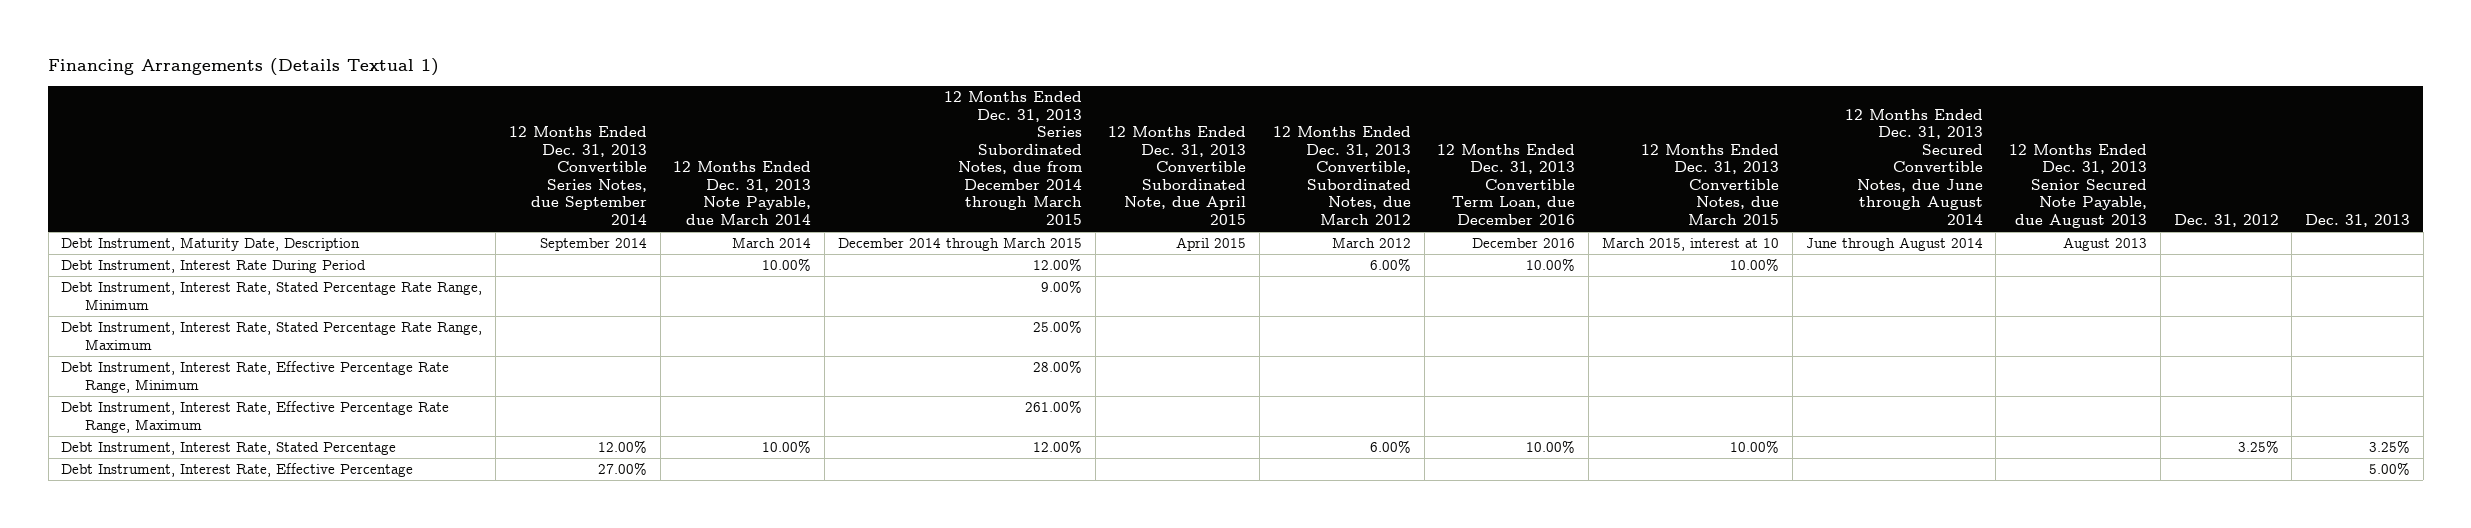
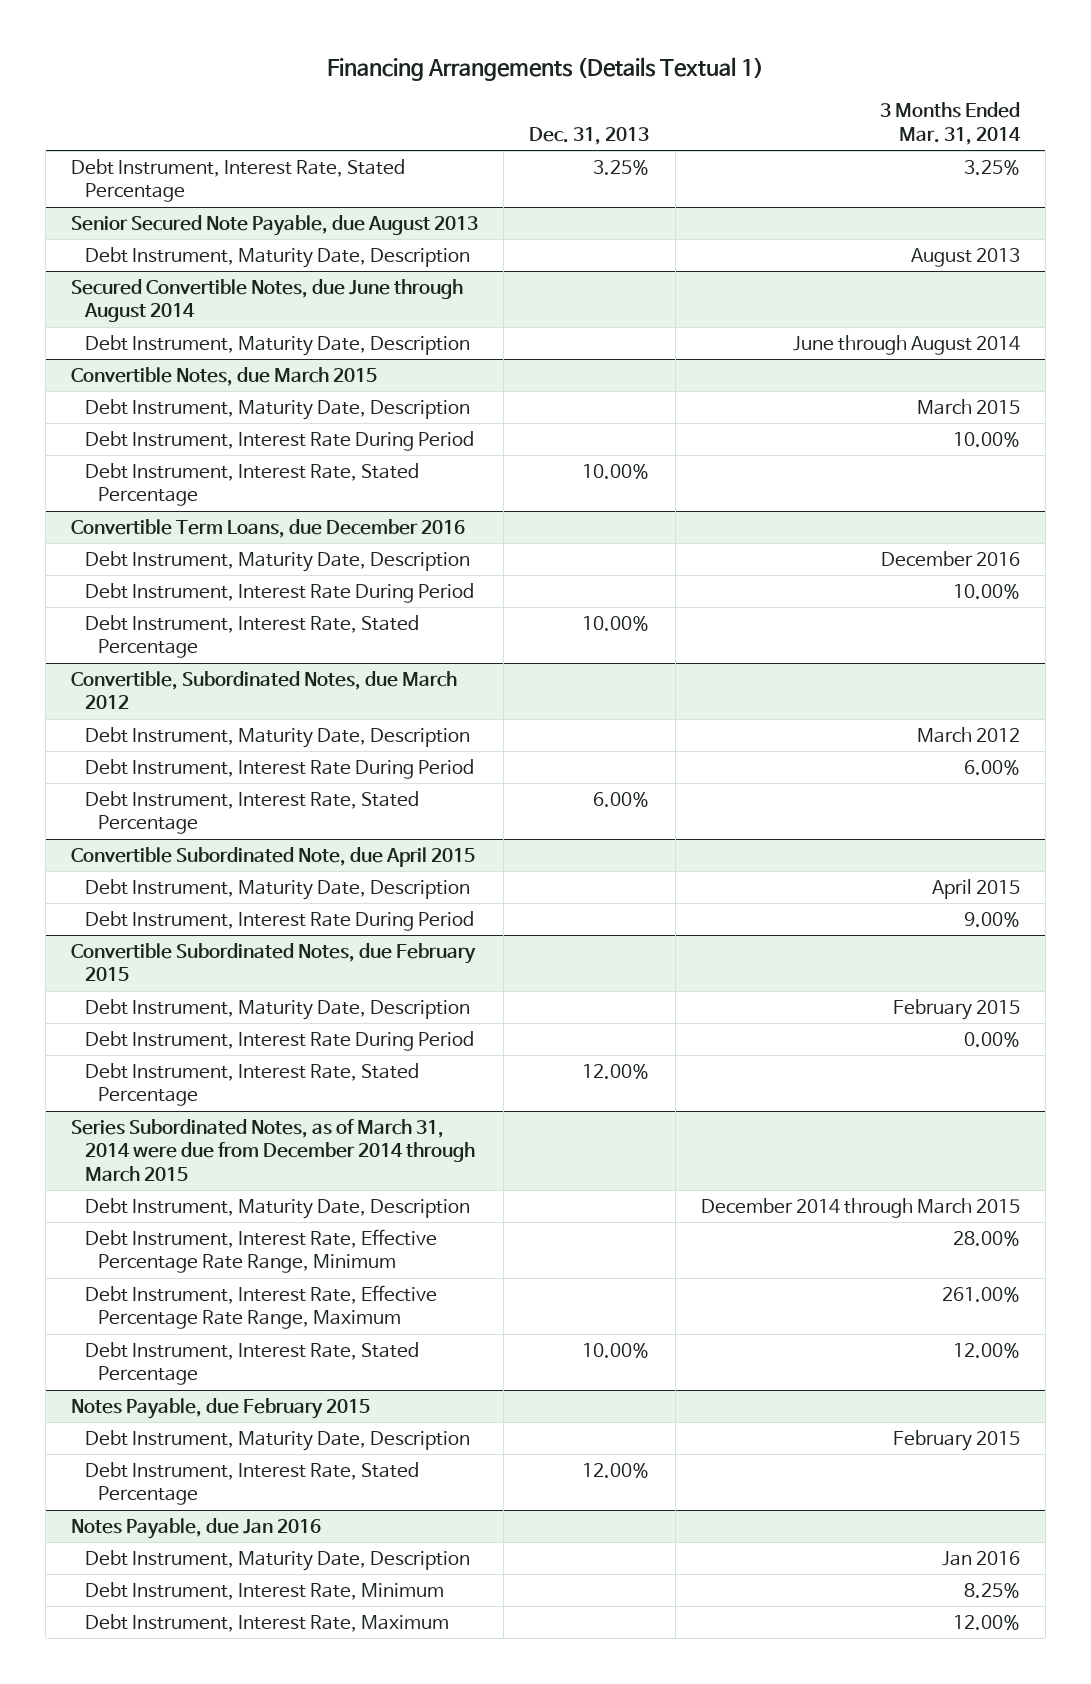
- | 12 Months Ended Dec. 31, 2013 Convertible Series Notes, due September 2014 | 12 Months Ended Dec. 31, 2013 Note Payable, due March 2014 | 12 Months Ended Dec. 31, 2013 Series Subordinated Notes, due from December 2014 through March 2015 | 12 Months Ended Dec. 31, 2013 Convertible Subordinated Note, due April 2015 | 12 Months Ended Dec. 31, 2013 Convertible, Subordinated Notes, due March 2012 | 12 Months Ended Dec. 31, 2013 Convertible Term Loan, due December 2016 | 12 Months Ended Dec. 31, 2013 Convertible Notes, due March 2015 | 12 Months Ended Dec. 31, 2013 Secured Convertible Notes, due June through August 2014 | 12 Months Ended Dec. 31, 2013 Senior Secured Note Payable, due August 2013 | Dec. 31, 2012 | Dec. 31, 2013
+ | Dec. 31, 2013 | 3 Months Ended Mar. 31, 2014
- Debt Instrument, Maturity Date, Description | September 2014 | March 2014 | December 2014 through March 2015 | April 2015 | March 2012 | December 2016 | March 2015, interest at 10 | June through August 2014 | August 2013 | |
- Debt Instrument, Interest Rate During Period | | 10.00% | 12.00% | | 6.00% | 10.00% | 10.00% | | | |
- Debt Instrument, Interest Rate, Stated Percentage Rate Range, Minimum | | | 9.00% | | | | | | | |
- Debt Instrument, Interest Rate, Stated Percentage Rate Range, Maximum | | | 25.00% | | | | | | | |
- Debt Instrument, Interest Rate, Effective Percentage Rate Range, Minimum | | | 28.00% | | | | | | | |
- Debt Instrument, Interest Rate, Effective Percentage Rate Range, Maximum | | | 261.00% | | | | | | | |
- Debt Instrument, Interest Rate, Effective Percentage | 27.00% | | | | | | | | | | 5.00%
+ Senior Secured Note Payable, due August 2013
+ Debt Instrument, Maturity Date, Description | | August 2013
+ Secured Convertible Notes, due June through August 2014
+ Debt Instrument, Maturity Date, Description | | June through August 2014
+ Convertible Notes, due March 2015
+ Debt Instrument, Maturity Date, Description | | March 2015
+ Debt Instrument, Interest Rate During Period | | 10.00%
+ Debt Instrument, Interest Rate, Stated Percentage | 10.00% |
+ Convertible Term Loans, due December 2016
+ Debt Instrument, Maturity Date, Description | | December 2016
+ Debt Instrument, Interest Rate During Period | | 10.00%
+ Debt Instrument, Interest Rate, Stated Percentage | 10.00% |
+ Convertible, Subordinated Notes, due March 2012
+ Debt Instrument, Maturity Date, Description | | March 2012
+ Debt Instrument, Interest Rate During Period | | 6.00%
+ Debt Instrument, Interest Rate, Stated Percentage | 6.00% |
+ Convertible Subordinated Note, due April 2015
+ Debt Instrument, Maturity Date, Description | | April 2015
+ Debt Instrument, Interest Rate During Period | | 9.00%
+ Convertible Subordinated Notes, due February 2015
+ Debt Instrument, Maturity Date, Description | | February 2015
+ Debt Instrument, Interest Rate During Period | | 0.00%
+ Debt Instrument, Interest Rate, Stated Percentage | 12.00% |
+ Series Subordinated Notes, as of March 31, 2014 were due from December 2014 through March 2015
+ Debt Instrument, Maturity Date, Description | | December 2014 through March 2015
+ Debt Instrument, Interest Rate, Effective Percentage Rate Range, Minimum | | 28.00%
+ Debt Instrument, Interest Rate, Effective Percentage Rate Range, Maximum | | 261.00%
+ Debt Instrument, Interest Rate, Stated Percentage | 10.00% | 12.00%
+ Notes Payable, due February 2015
+ Debt Instrument, Maturity Date, Description | | February 2015
+ Debt Instrument, Interest Rate, Stated Percentage | 12.00% |
+ Notes Payable, due Jan 2016
+ Debt Instrument, Maturity Date, Description | | Jan 2016
+ Debt Instrument, Interest Rate, Minimum | | 8.25%
+ Debt Instrument, Interest Rate, Maximum | | 12.00%

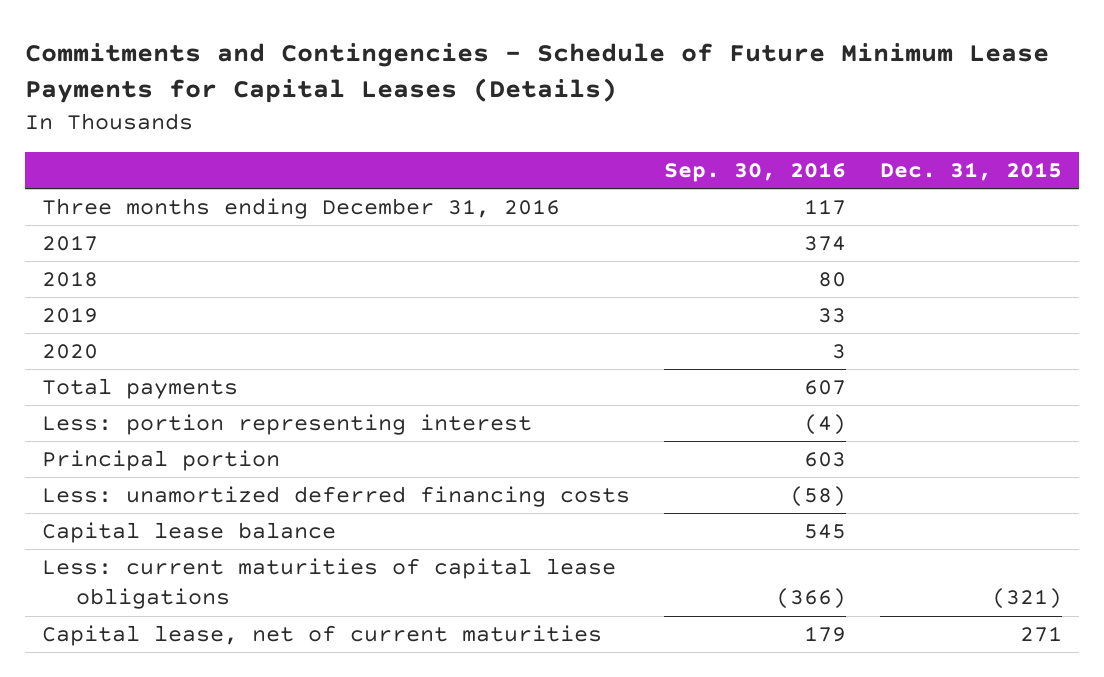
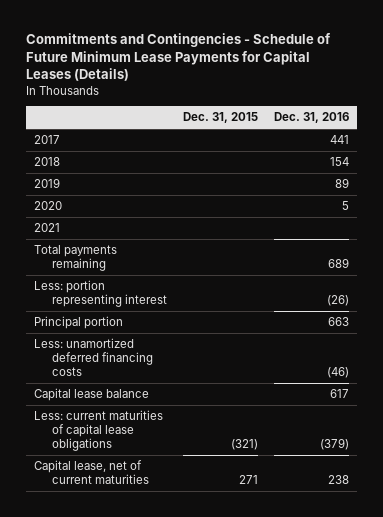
- | Sep. 30, 2016 | Dec. 31, 2015
+ | Dec. 31, 2015 | Dec. 31, 2016
- Three months ending December 31, 2016 | 117 |
- Total payments | 607 |
+ 2021
+ Total payments remaining | | 689

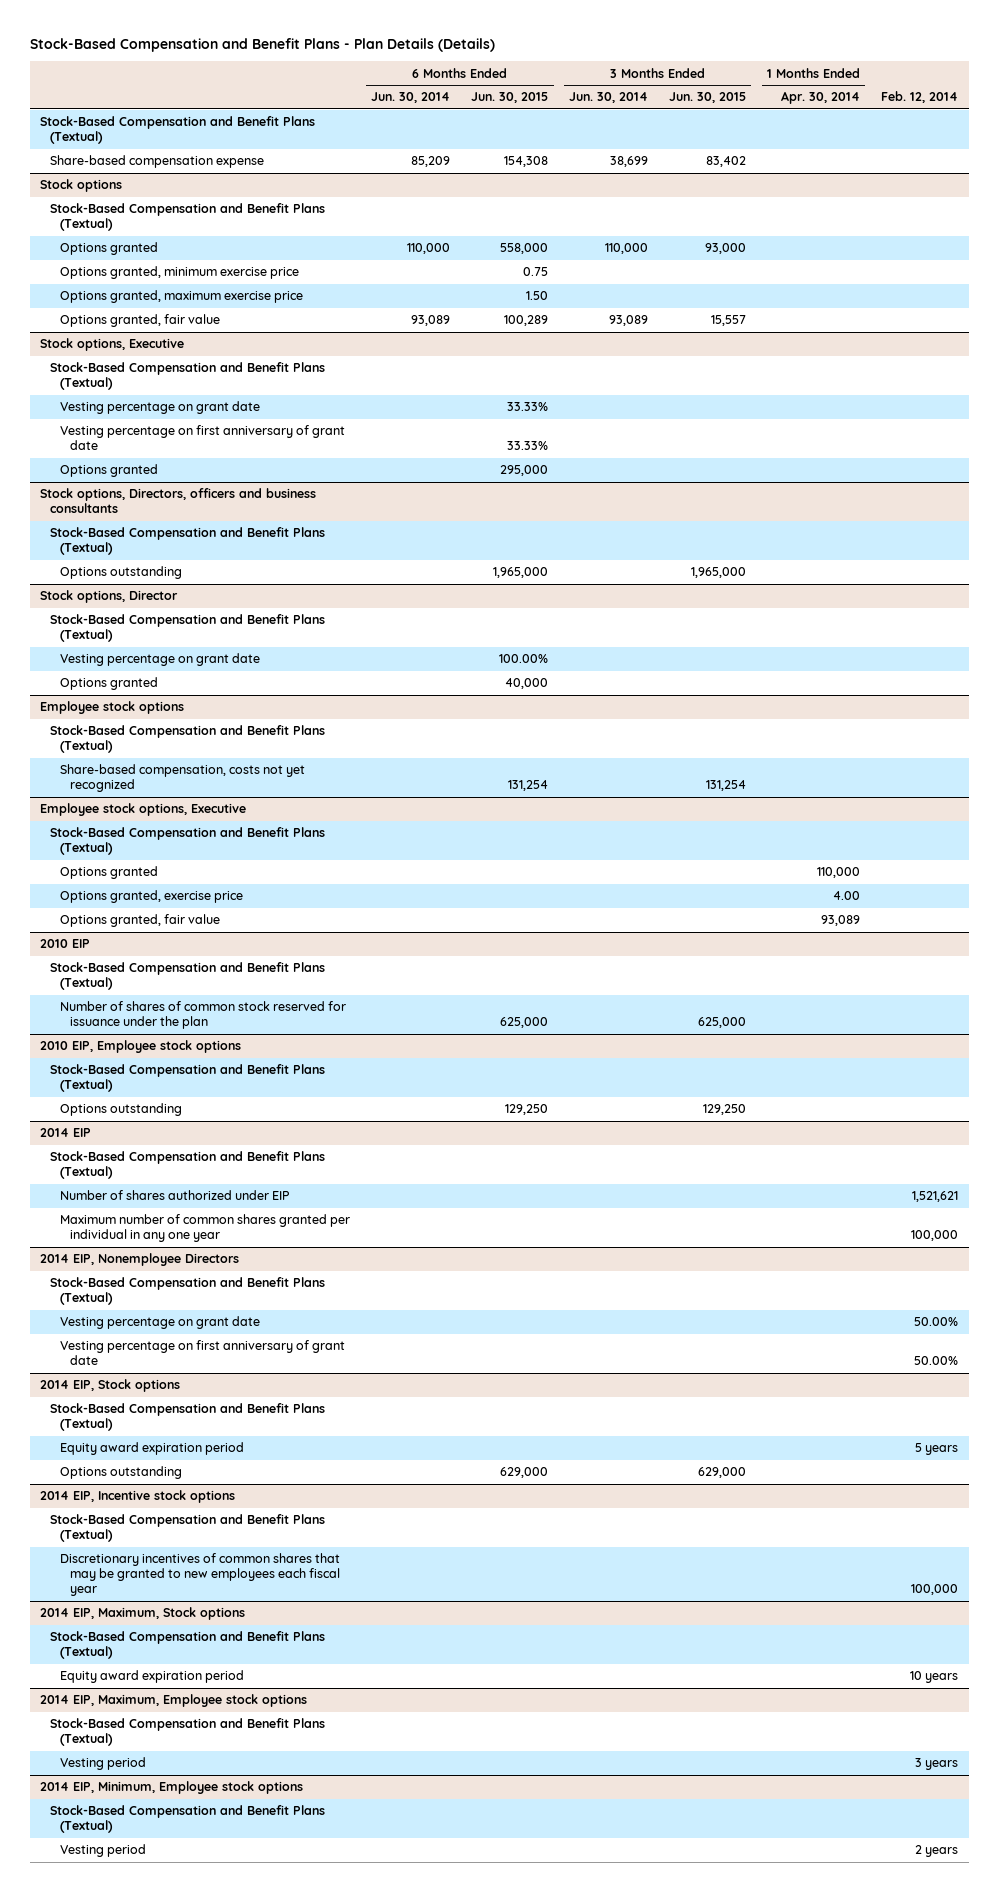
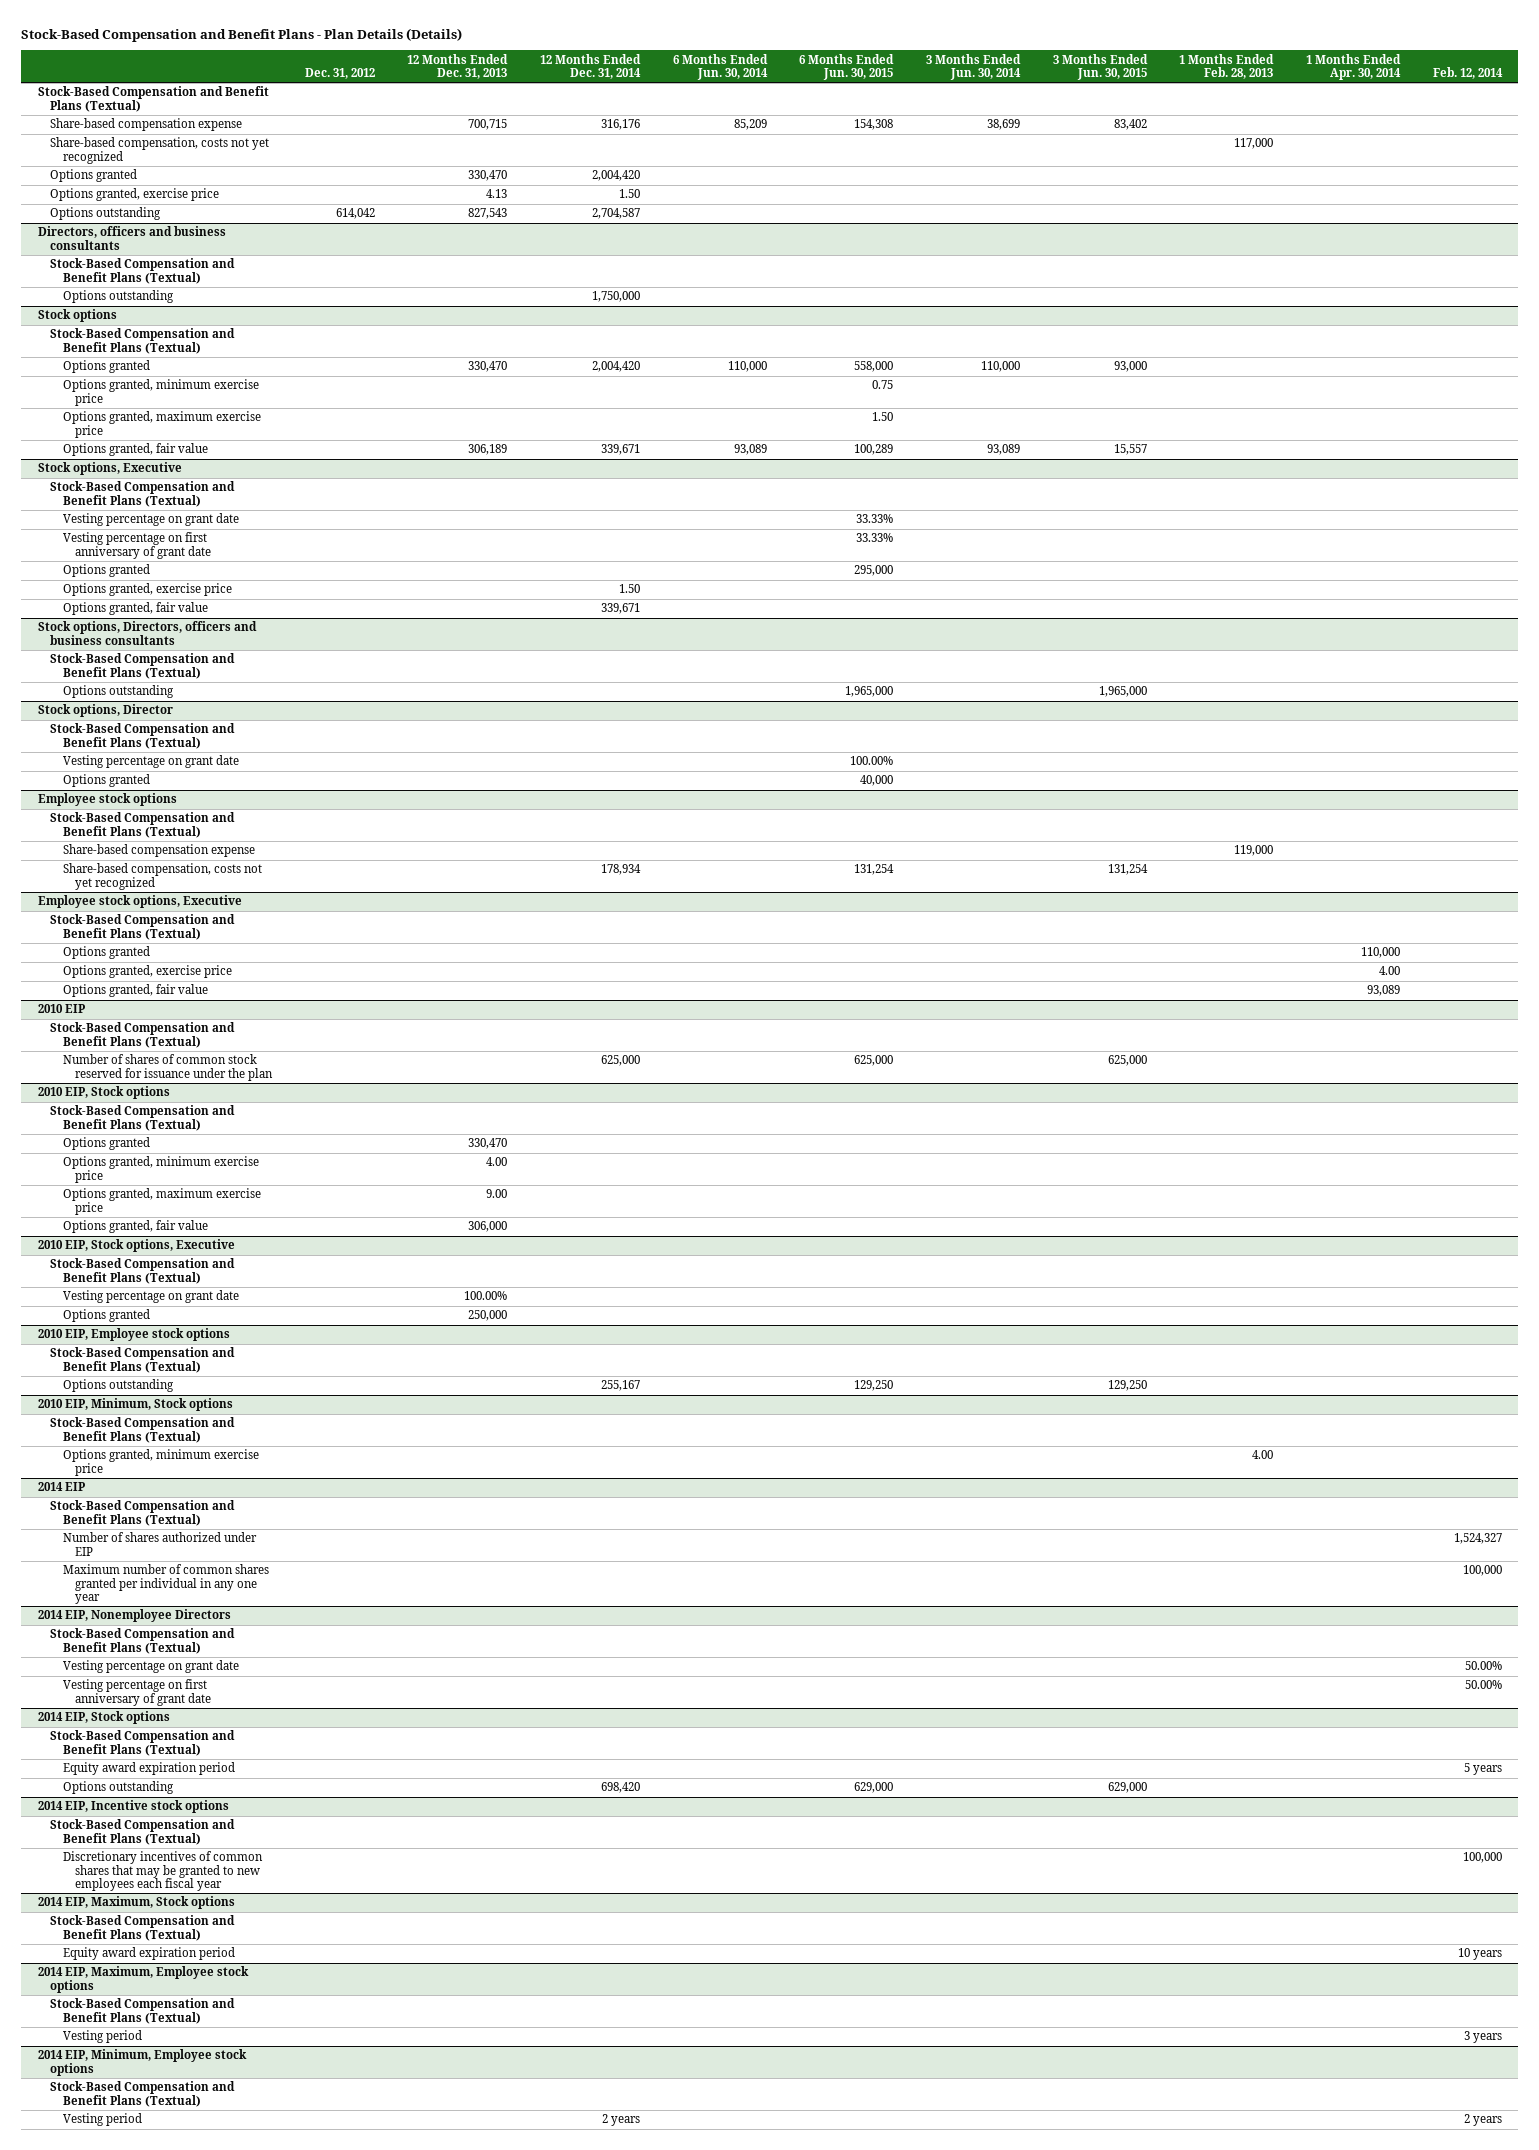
- | 6 Months Ended Jun. 30, 2014 | 6 Months Ended Jun. 30, 2015 | 3 Months Ended Jun. 30, 2014 | 3 Months Ended Jun. 30, 2015 | 1 Months Ended Apr. 30, 2014 | Feb. 12, 2014
+ | Dec. 31, 2012 | 12 Months Ended Dec. 31, 2013 | 12 Months Ended Dec. 31, 2014 | 6 Months Ended Jun. 30, 2014 | 6 Months Ended Jun. 30, 2015 | 3 Months Ended Jun. 30, 2014 | 3 Months Ended Jun. 30, 2015 | 1 Months Ended Feb. 28, 2013 | 1 Months Ended Apr. 30, 2014 | Feb. 12, 2014
+ Share-based compensation, costs not yet recognized | | | | | | | | 117,000 | |
+ Options granted | | 330,470 | 2,004,420 | | | | | | |
+ Options granted, exercise price | | 4.13 | 1.50 | | | | | | |
+ Options outstanding | 614,042 | 827,543 | 2,704,587 | | | | | | |
+ Directors, officers and business consultants
+ Stock-Based Compensation and Benefit Plans (Textual)
+ Options outstanding | | | 1,750,000 | | | | | | |
@ Stock options, Executive
+ Options granted, exercise price | | | 1.50 | | | | | | |
+ Options granted, fair value | | | 339,671 | | | | | | |
@ Employee stock options
+ Share-based compensation expense | | | | | | | | 119,000 | |
+ 2010 EIP, Stock options
+ Stock-Based Compensation and Benefit Plans (Textual)
+ Options granted | | 330,470 | | | | | | | |
+ Options granted, minimum exercise price | | 4.00 | | | | | | | |
+ Options granted, maximum exercise price | | 9.00 | | | | | | | |
+ Options granted, fair value | | 306,000 | | | | | | | |
+ 2010 EIP, Stock options, Executive
+ Stock-Based Compensation and Benefit Plans (Textual)
+ Vesting percentage on grant date | | 100.00% | | | | | | | |
+ Options granted | | 250,000 | | | | | | | |
+ 2010 EIP, Minimum, Stock options
+ Stock-Based Compensation and Benefit Plans (Textual)
+ Options granted, minimum exercise price | | | | | | | | 4.00 | |
@ 2014 EIP
- Number of shares authorized under EIP | | | | | | 1,521,621
+ Number of shares authorized under EIP | | | | | | | | | | 1,524,327

